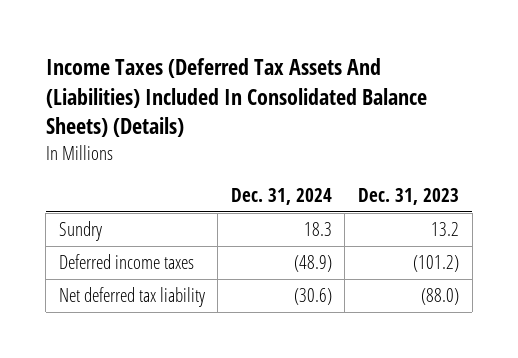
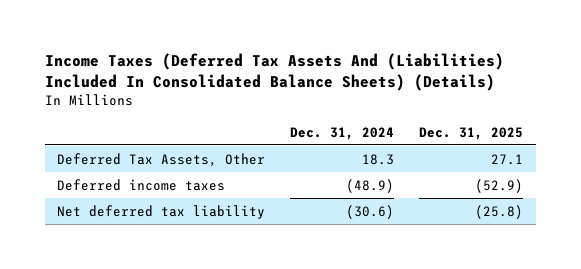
- | Dec. 31, 2024 | Dec. 31, 2023
+ | Dec. 31, 2024 | Dec. 31, 2025
- Sundry | 18.3 | 13.2
+ Deferred Tax Assets, Other | 18.3 | 27.1

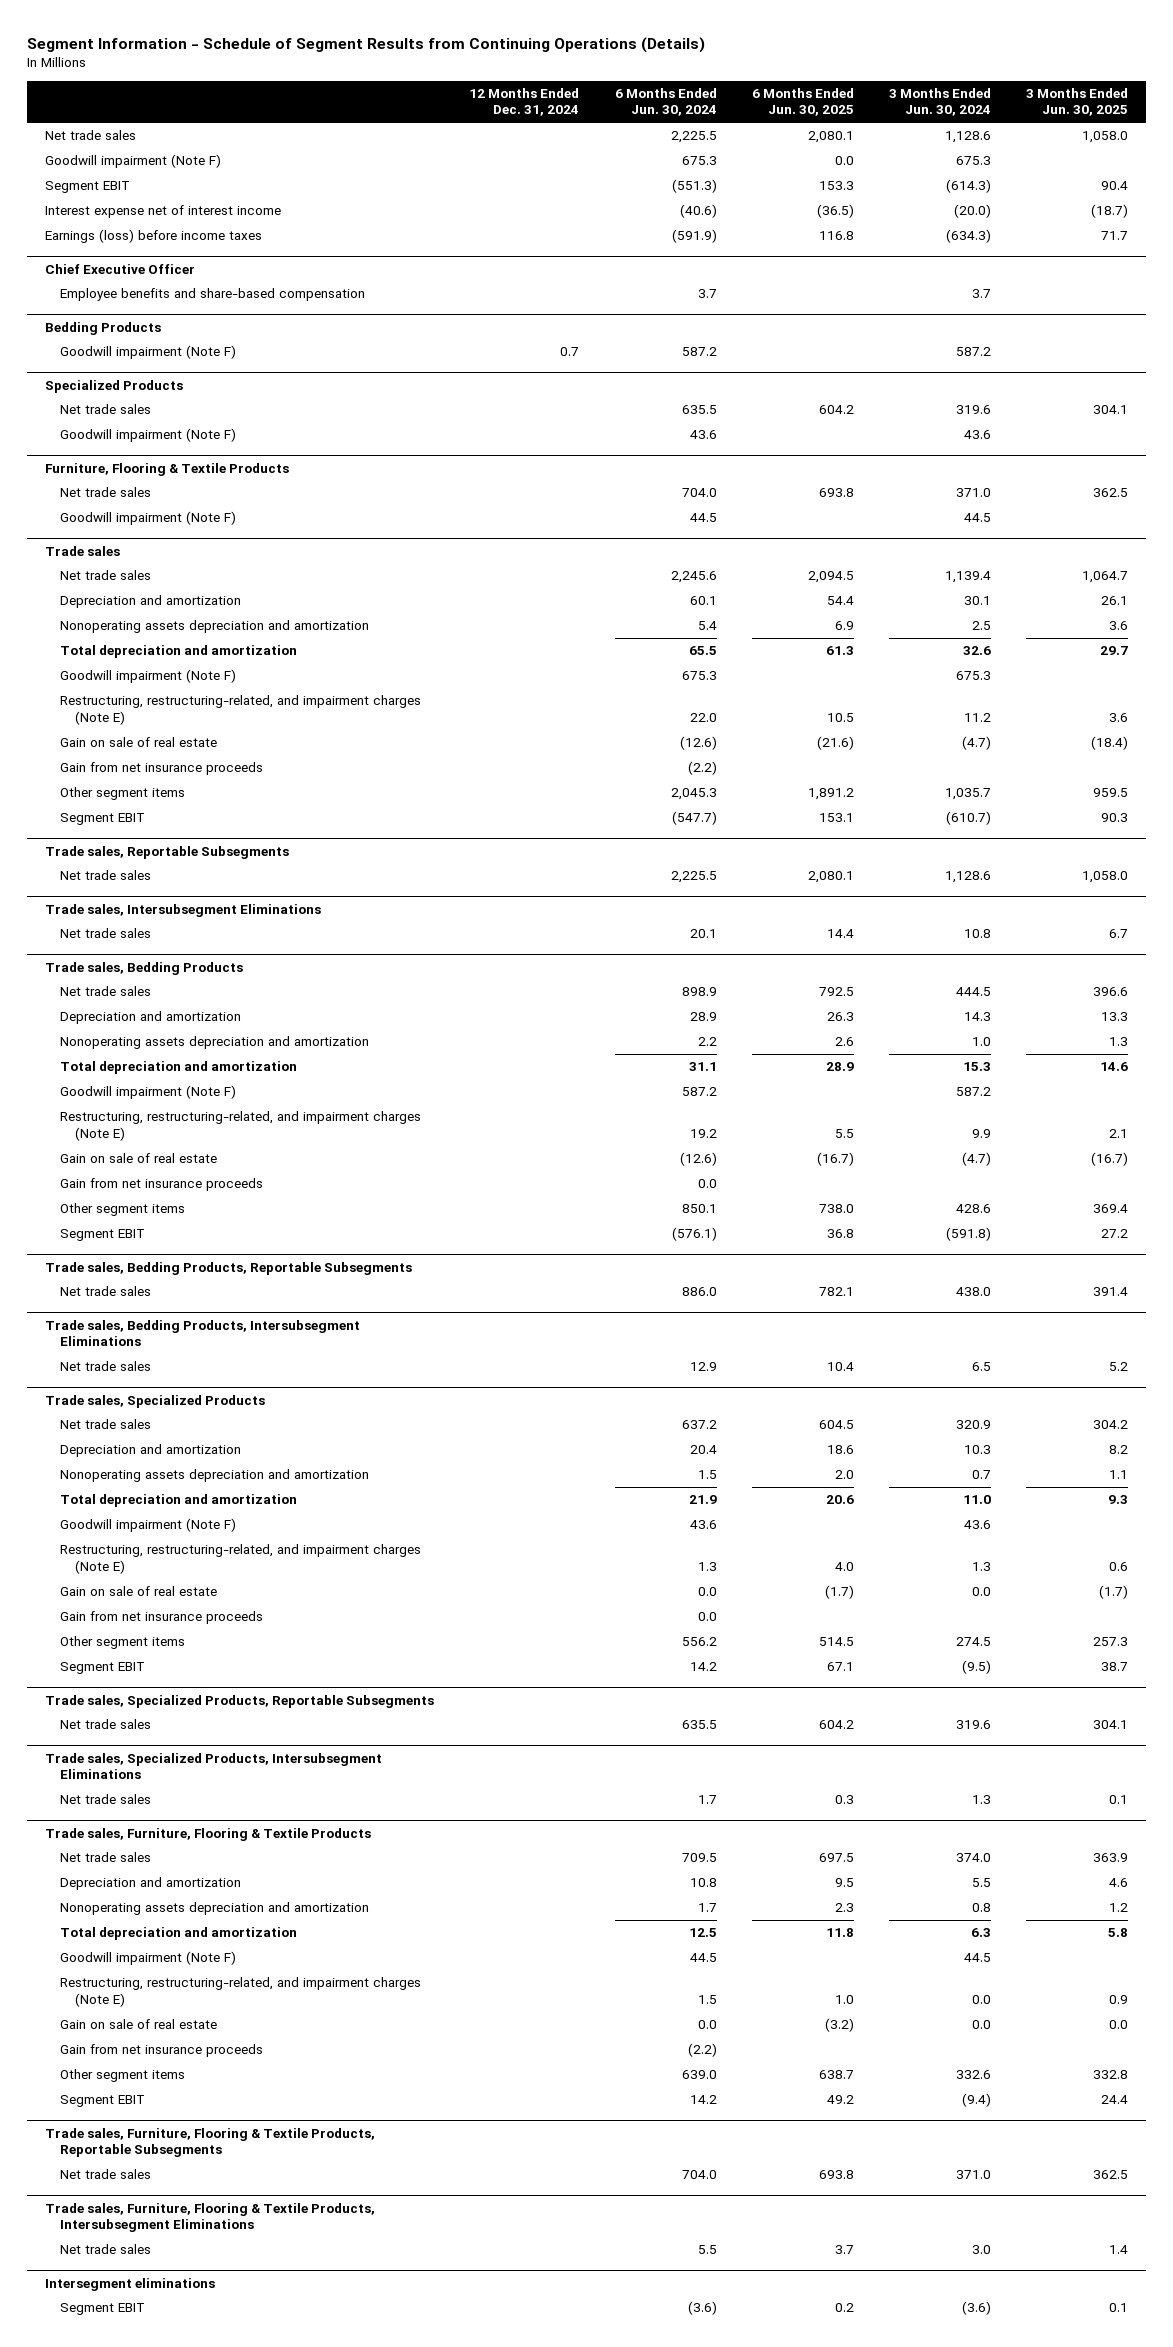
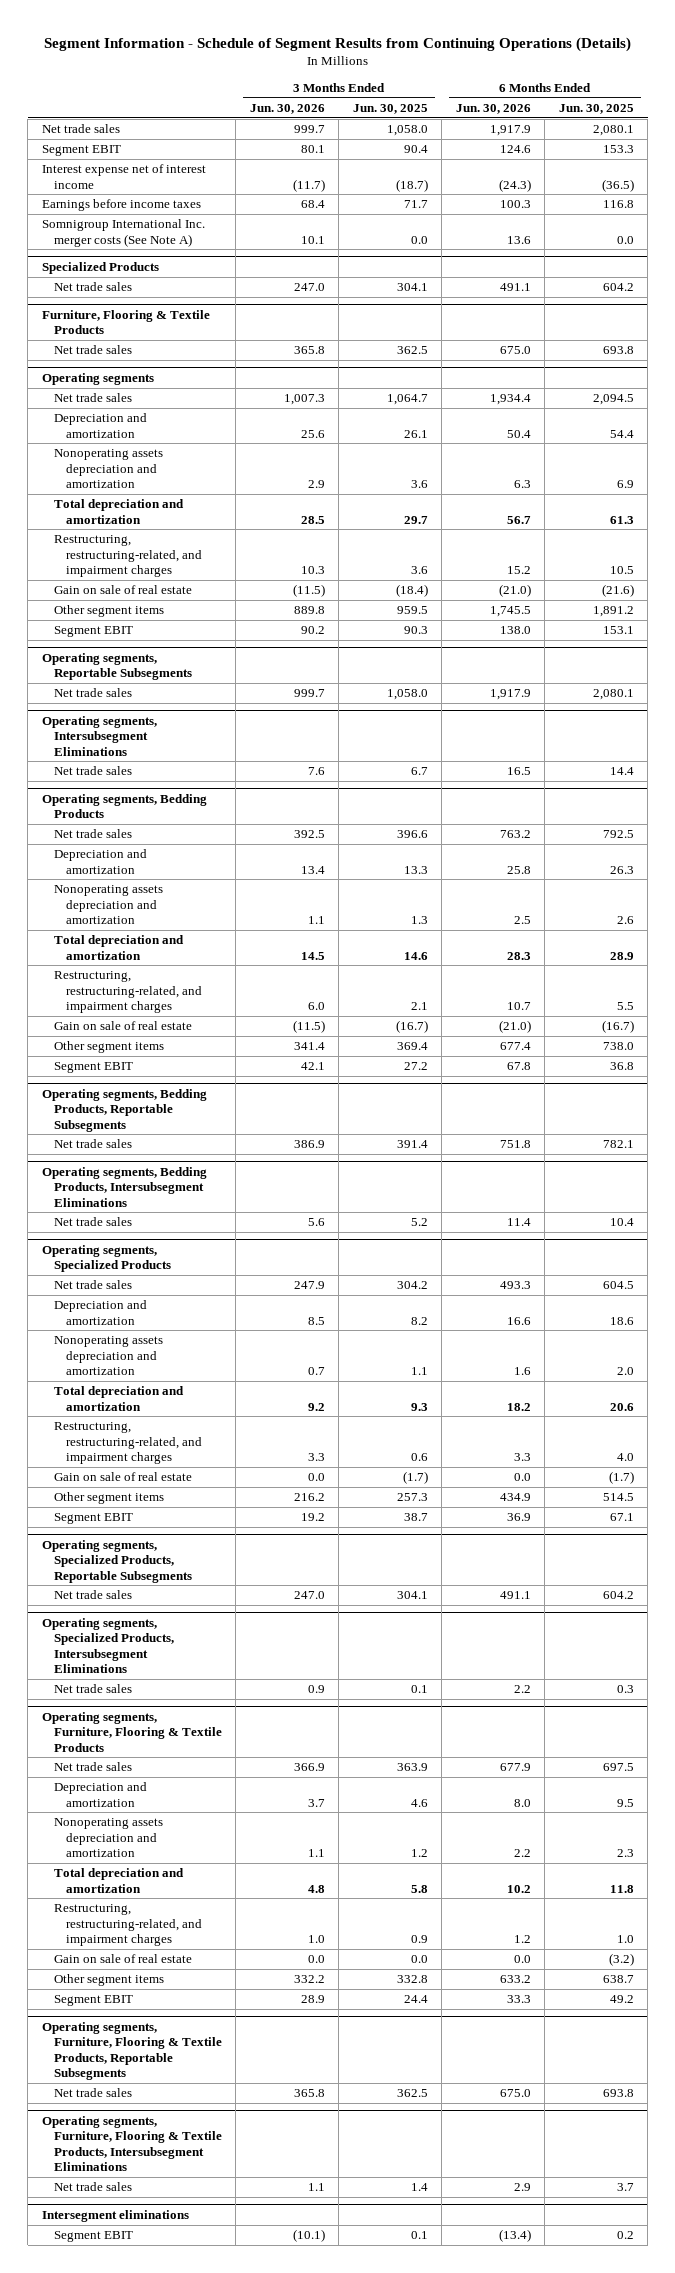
- | 12 Months Ended Dec. 31, 2024 | 6 Months Ended Jun. 30, 2024 | 6 Months Ended Jun. 30, 2025 | 3 Months Ended Jun. 30, 2024 | 3 Months Ended Jun. 30, 2025
+ | 3 Months Ended Jun. 30, 2026 | 3 Months Ended Jun. 30, 2025 | 6 Months Ended Jun. 30, 2026 | 6 Months Ended Jun. 30, 2025
- Goodwill impairment (Note F) | | 675.3 | 0.0 | 675.3 |
- Earnings (loss) before income taxes | | (591.9) | 116.8 | (634.3) | 71.7
- Chief Executive Officer
- Employee benefits and share-based compensation | | 3.7 | | 3.7 |
- Bedding Products
- Goodwill impairment (Note F) | 0.7 | 587.2 | | 587.2 |
+ Earnings before income taxes | 68.4 | 71.7 | 100.3 | 116.8
+ Somnigroup International Inc. merger costs (See Note A) | 10.1 | 0.0 | 13.6 | 0.0
@ Specialized Products
- Goodwill impairment (Note F) | | 43.6 | | 43.6 |
@ Furniture, Flooring & Textile Products
- Goodwill impairment (Note F) | | 44.5 | | 44.5 |
- Trade sales
+ Operating segments
- Goodwill impairment (Note F) | | 675.3 | | 675.3 |
- Restructuring, restructuring-related, and impairment charges (Note E) | | 22.0 | 10.5 | 11.2 | 3.6
+ Restructuring, restructuring-related, and impairment charges | 10.3 | 3.6 | 15.2 | 10.5
- Gain from net insurance proceeds | | (2.2) | | |
- Trade sales, Reportable Subsegments
+ Operating segments, Reportable Subsegments
- Trade sales, Intersubsegment Eliminations
+ Operating segments, Intersubsegment Eliminations
- Trade sales, Bedding Products
+ Operating segments, Bedding Products
- Goodwill impairment (Note F) | | 587.2 | | 587.2 |
- Restructuring, restructuring-related, and impairment charges (Note E) | | 19.2 | 5.5 | 9.9 | 2.1
+ Restructuring, restructuring-related, and impairment charges | 6.0 | 2.1 | 10.7 | 5.5
- Gain from net insurance proceeds | | 0.0 | | |
- Trade sales, Bedding Products, Reportable Subsegments
+ Operating segments, Bedding Products, Reportable Subsegments
- Trade sales, Bedding Products, Intersubsegment Eliminations
+ Operating segments, Bedding Products, Intersubsegment Eliminations
- Trade sales, Specialized Products
+ Operating segments, Specialized Products
- Goodwill impairment (Note F) | | 43.6 | | 43.6 |
- Restructuring, restructuring-related, and impairment charges (Note E) | | 1.3 | 4.0 | 1.3 | 0.6
+ Restructuring, restructuring-related, and impairment charges | 3.3 | 0.6 | 3.3 | 4.0
- Gain from net insurance proceeds | | 0.0 | | |
- Trade sales, Specialized Products, Reportable Subsegments
+ Operating segments, Specialized Products, Reportable Subsegments
- Trade sales, Specialized Products, Intersubsegment Eliminations
+ Operating segments, Specialized Products, Intersubsegment Eliminations
- Trade sales, Furniture, Flooring & Textile Products
+ Operating segments, Furniture, Flooring & Textile Products
- Goodwill impairment (Note F) | | 44.5 | | 44.5 |
- Restructuring, restructuring-related, and impairment charges (Note E) | | 1.5 | 1.0 | 0.0 | 0.9
+ Restructuring, restructuring-related, and impairment charges | 1.0 | 0.9 | 1.2 | 1.0
- Gain from net insurance proceeds | | (2.2) | | |
- Trade sales, Furniture, Flooring & Textile Products, Reportable Subsegments
+ Operating segments, Furniture, Flooring & Textile Products, Reportable Subsegments
- Trade sales, Furniture, Flooring & Textile Products, Intersubsegment Eliminations
+ Operating segments, Furniture, Flooring & Textile Products, Intersubsegment Eliminations

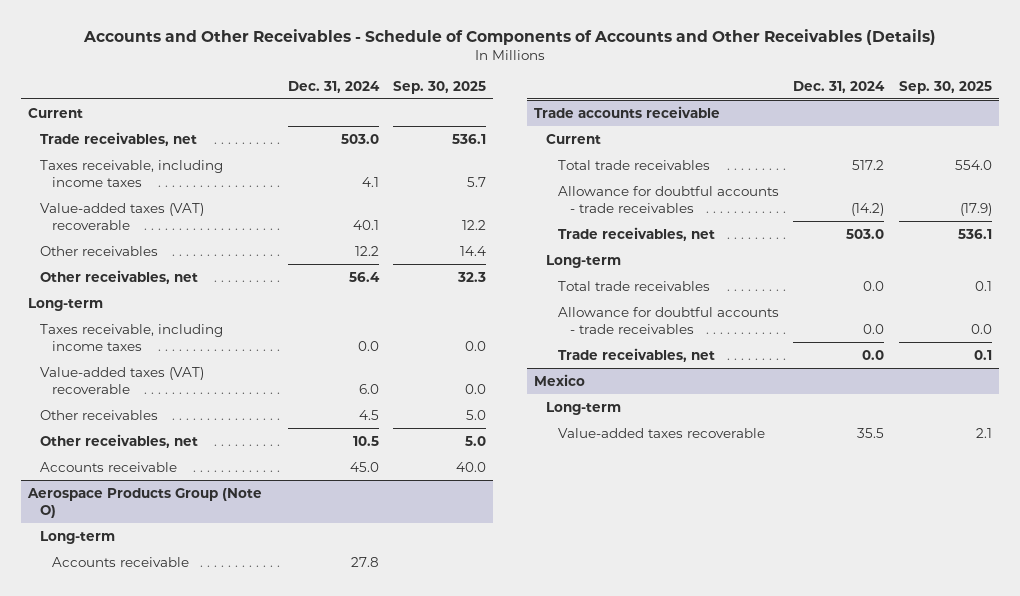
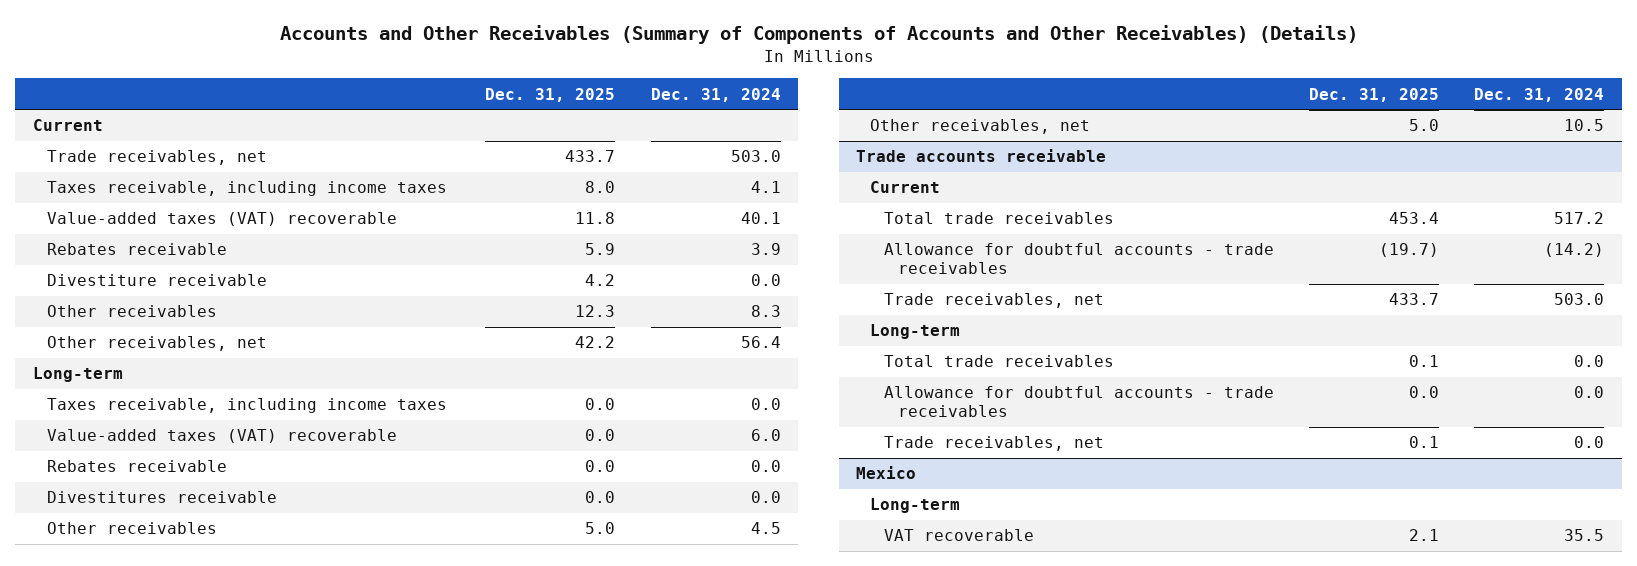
- Accounts and Other Receivables - Schedule of Components of Accounts and Other Receivables (Details)
+ Accounts and Other Receivables (Summary of Components of Accounts and Other Receivables) (Details)
- | Dec. 31, 2024 | Sep. 30, 2025
+ | Dec. 31, 2025 | Dec. 31, 2024
- Other receivables | 12.2 | 14.4
+ Rebates receivable | 5.9 | 3.9
+ Divestiture receivable | 4.2 | 0.0
+ Other receivables | 12.3 | 8.3
+ Rebates receivable | 0.0 | 0.0
+ Divestitures receivable | 0.0 | 0.0
- Accounts receivable | 45.0 | 40.0
- Aerospace Products Group (Note O)
- Long-term
- Accounts receivable | 27.8 |
@ Mexico
- Value-added taxes recoverable | 35.5 | 2.1
+ VAT recoverable | 2.1 | 35.5

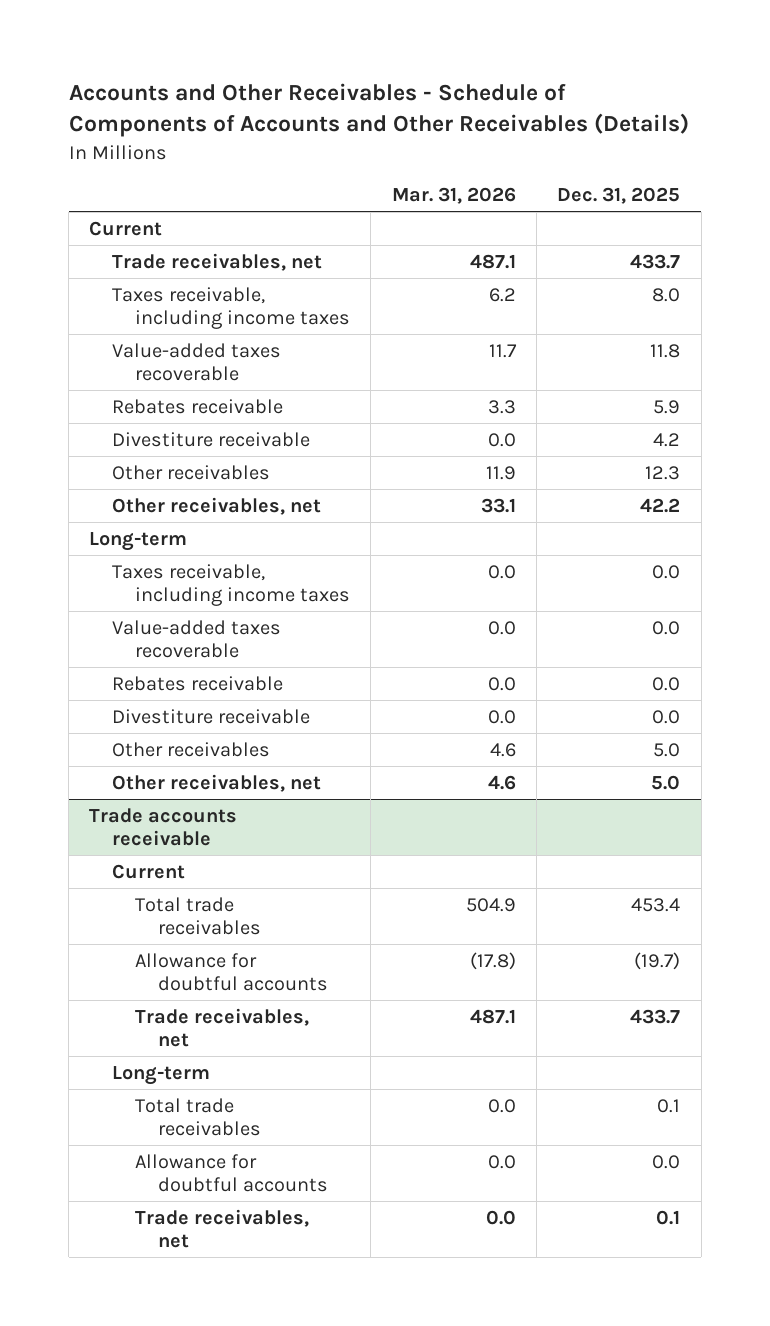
- Accounts and Other Receivables (Summary of Components of Accounts and Other Receivables) (Details)
+ Accounts and Other Receivables - Schedule of Components of Accounts and Other Receivables (Details)
- | Dec. 31, 2025 | Dec. 31, 2024
+ | Mar. 31, 2026 | Dec. 31, 2025
- Value-added taxes (VAT) recoverable | 11.8 | 40.1
+ Value-added taxes recoverable | 11.7 | 11.8
- Value-added taxes (VAT) recoverable | 0.0 | 6.0
+ Value-added taxes recoverable | 0.0 | 0.0
- Divestitures receivable | 0.0 | 0.0
+ Divestiture receivable | 0.0 | 0.0
@ Trade accounts receivable
- Allowance for doubtful accounts - trade receivables | (19.7) | (14.2)
+ Allowance for doubtful accounts | (17.8) | (19.7)
- Allowance for doubtful accounts - trade receivables | 0.0 | 0.0
+ Allowance for doubtful accounts | 0.0 | 0.0
- Mexico
- Long-term
- VAT recoverable | 2.1 | 35.5

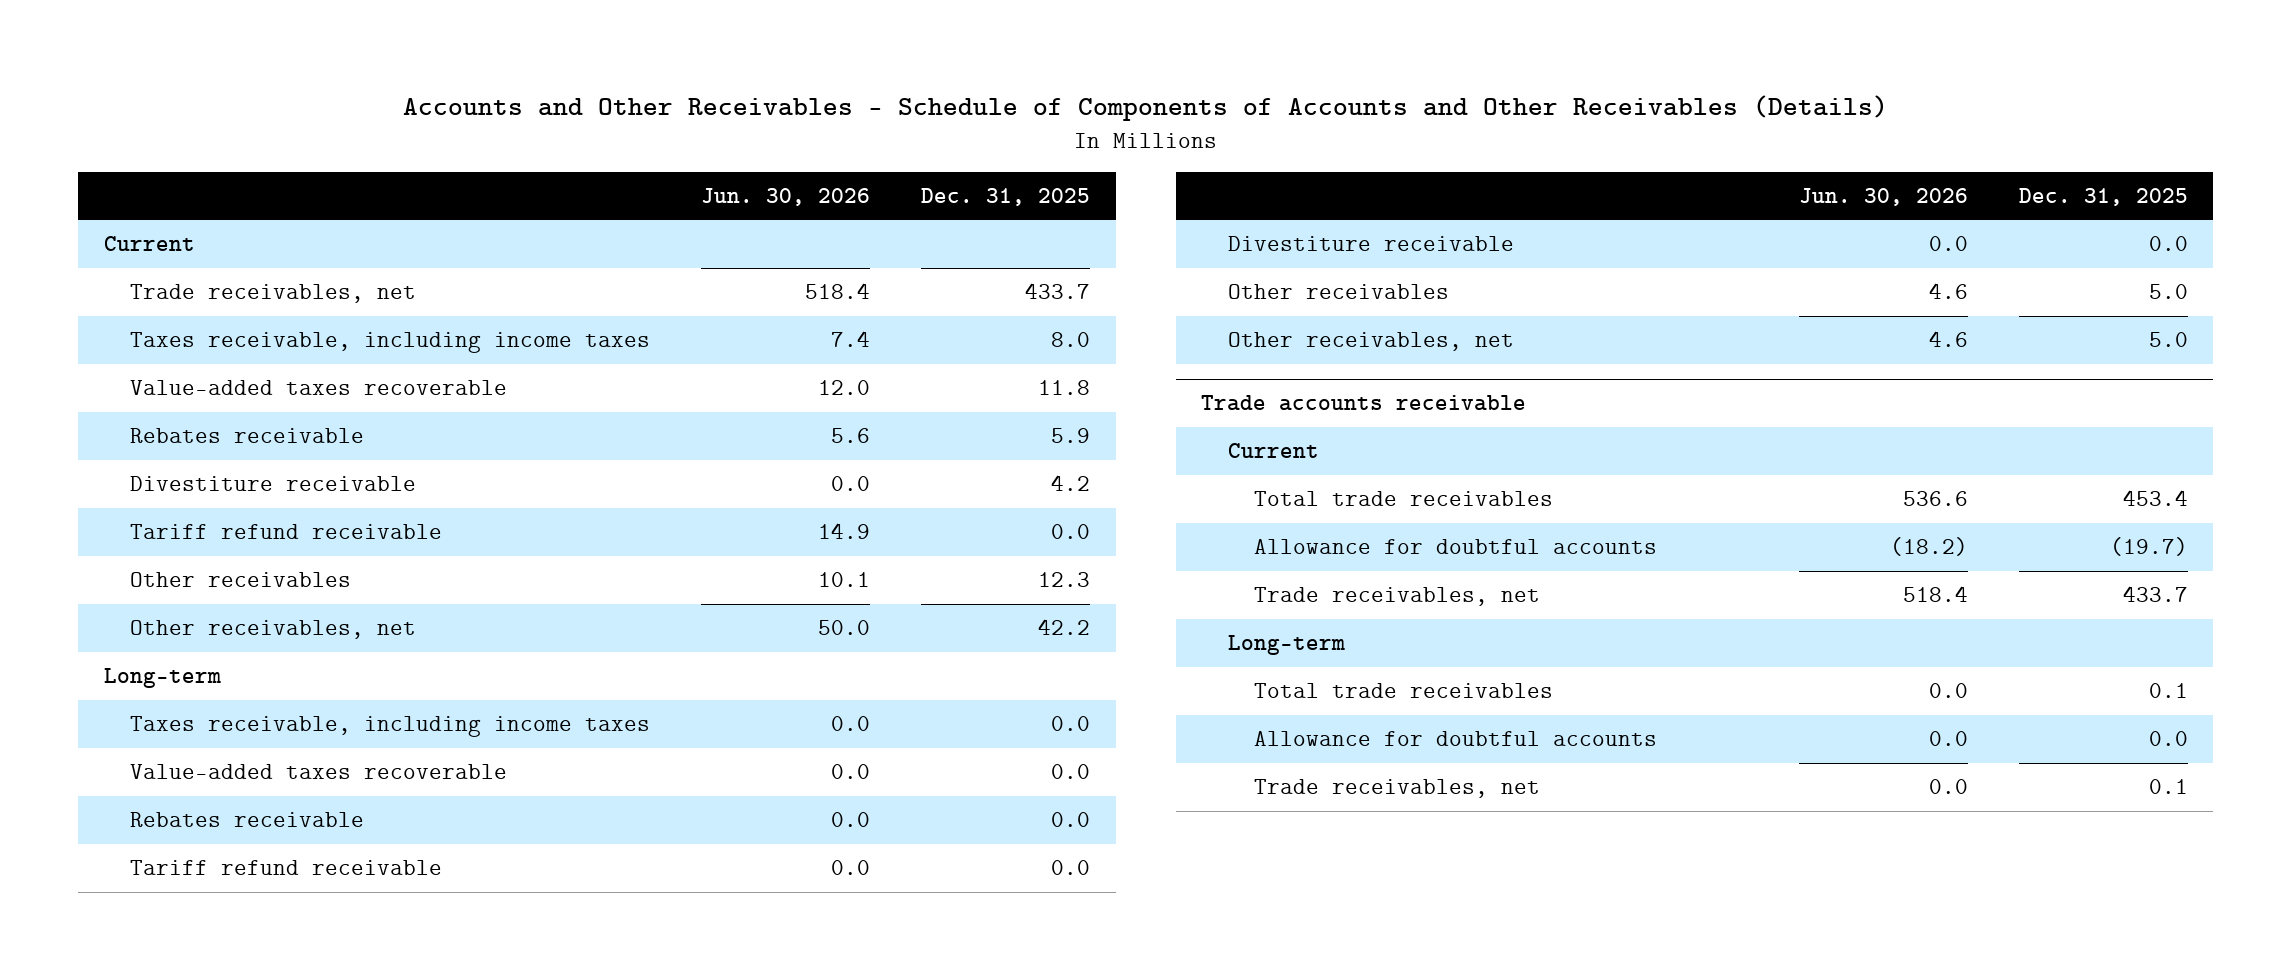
- | Mar. 31, 2026 | Dec. 31, 2025
+ | Jun. 30, 2026 | Dec. 31, 2025
+ Tariff refund receivable | 14.9 | 0.0
+ Tariff refund receivable | 0.0 | 0.0

